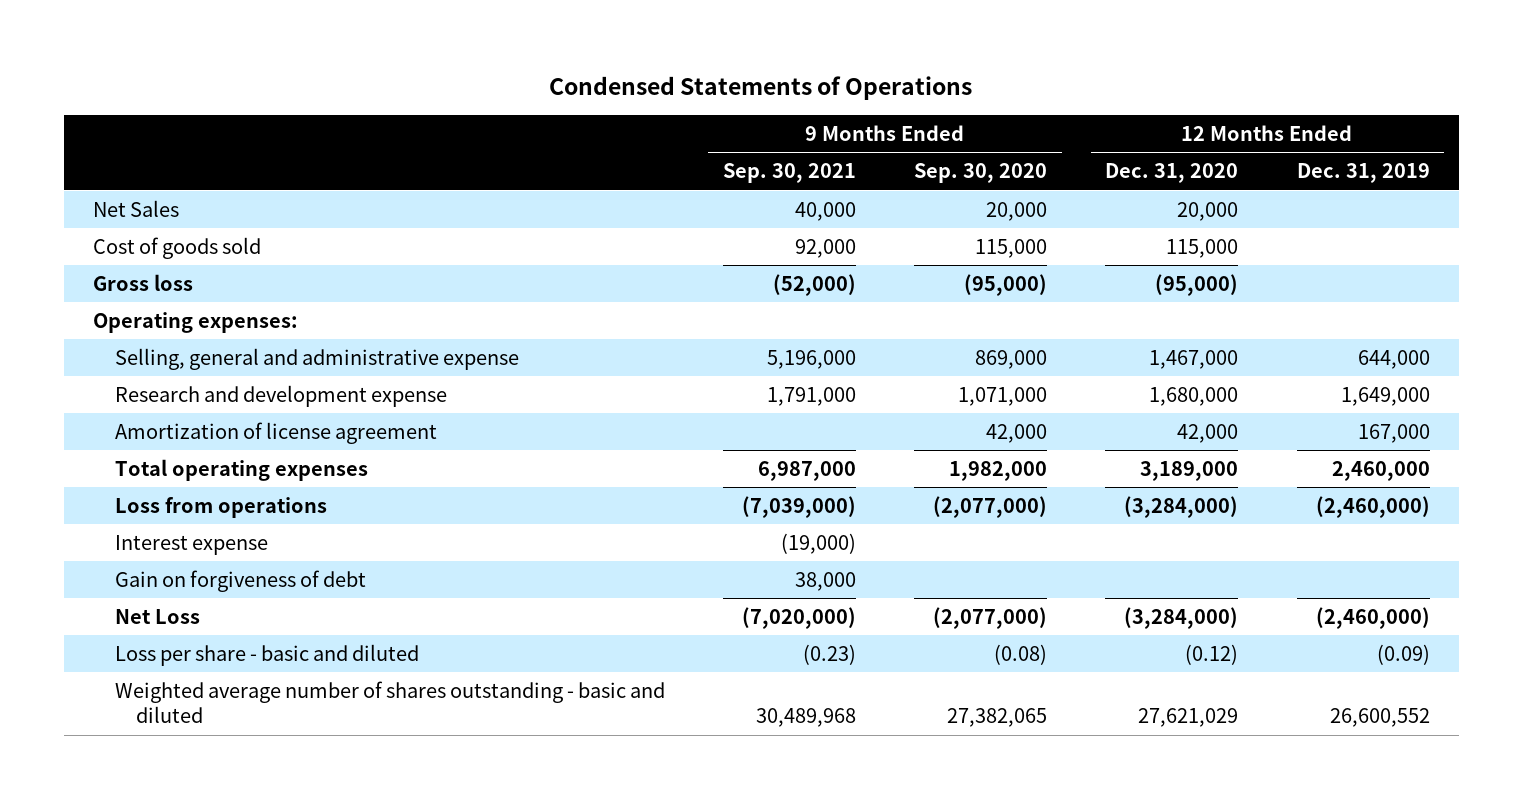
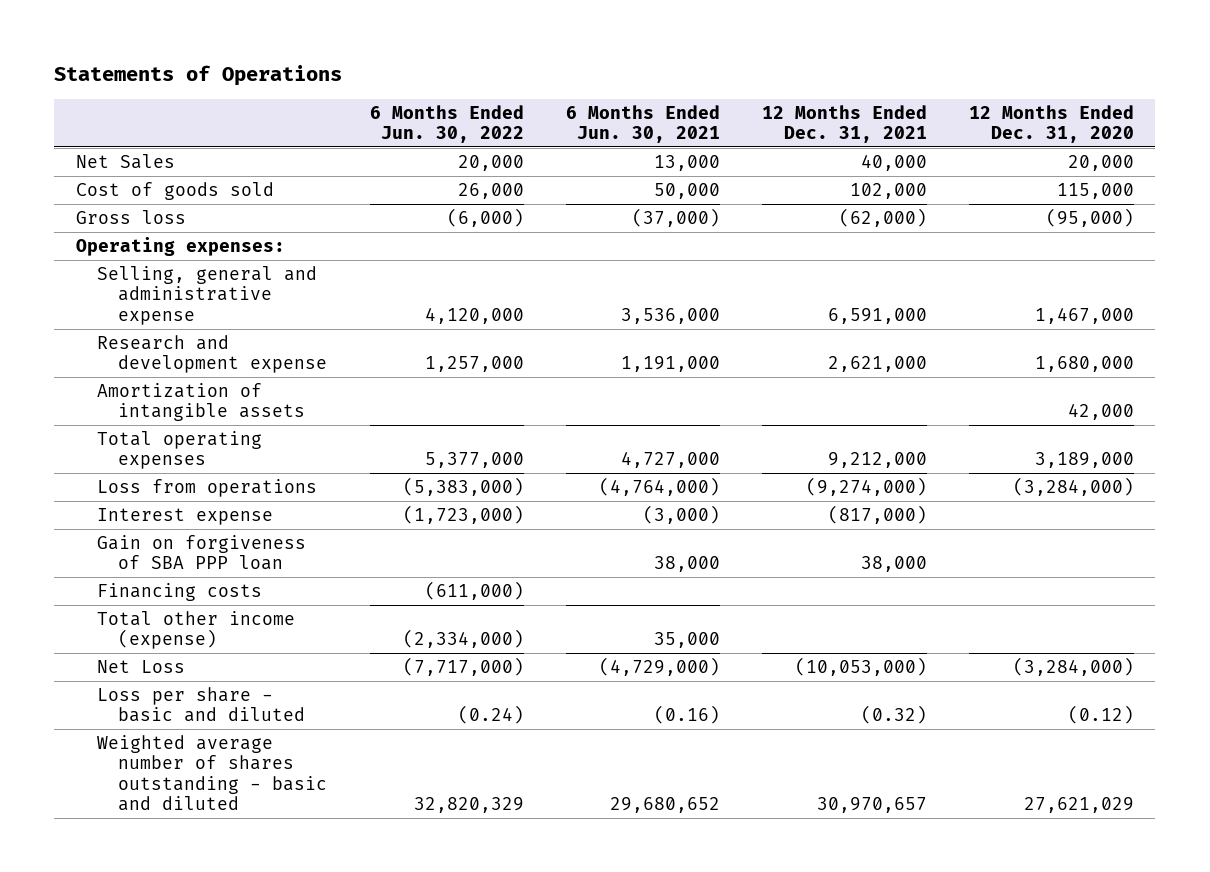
- Condensed Statements of Operations
+ Statements of Operations
- | 9 Months Ended Sep. 30, 2021 | 9 Months Ended Sep. 30, 2020 | 12 Months Ended Dec. 31, 2020 | 12 Months Ended Dec. 31, 2019
+ | 6 Months Ended Jun. 30, 2022 | 6 Months Ended Jun. 30, 2021 | 12 Months Ended Dec. 31, 2021 | 12 Months Ended Dec. 31, 2020
- Amortization of license agreement | | 42,000 | 42,000 | 167,000
+ Amortization of intangible assets | | | | 42,000
- Gain on forgiveness of debt | 38,000 | | |
+ Gain on forgiveness of SBA PPP loan | | 38,000 | 38,000 |
+ Financing costs | (611,000) | | |
+ Total other income (expense) | (2,334,000) | 35,000 | |

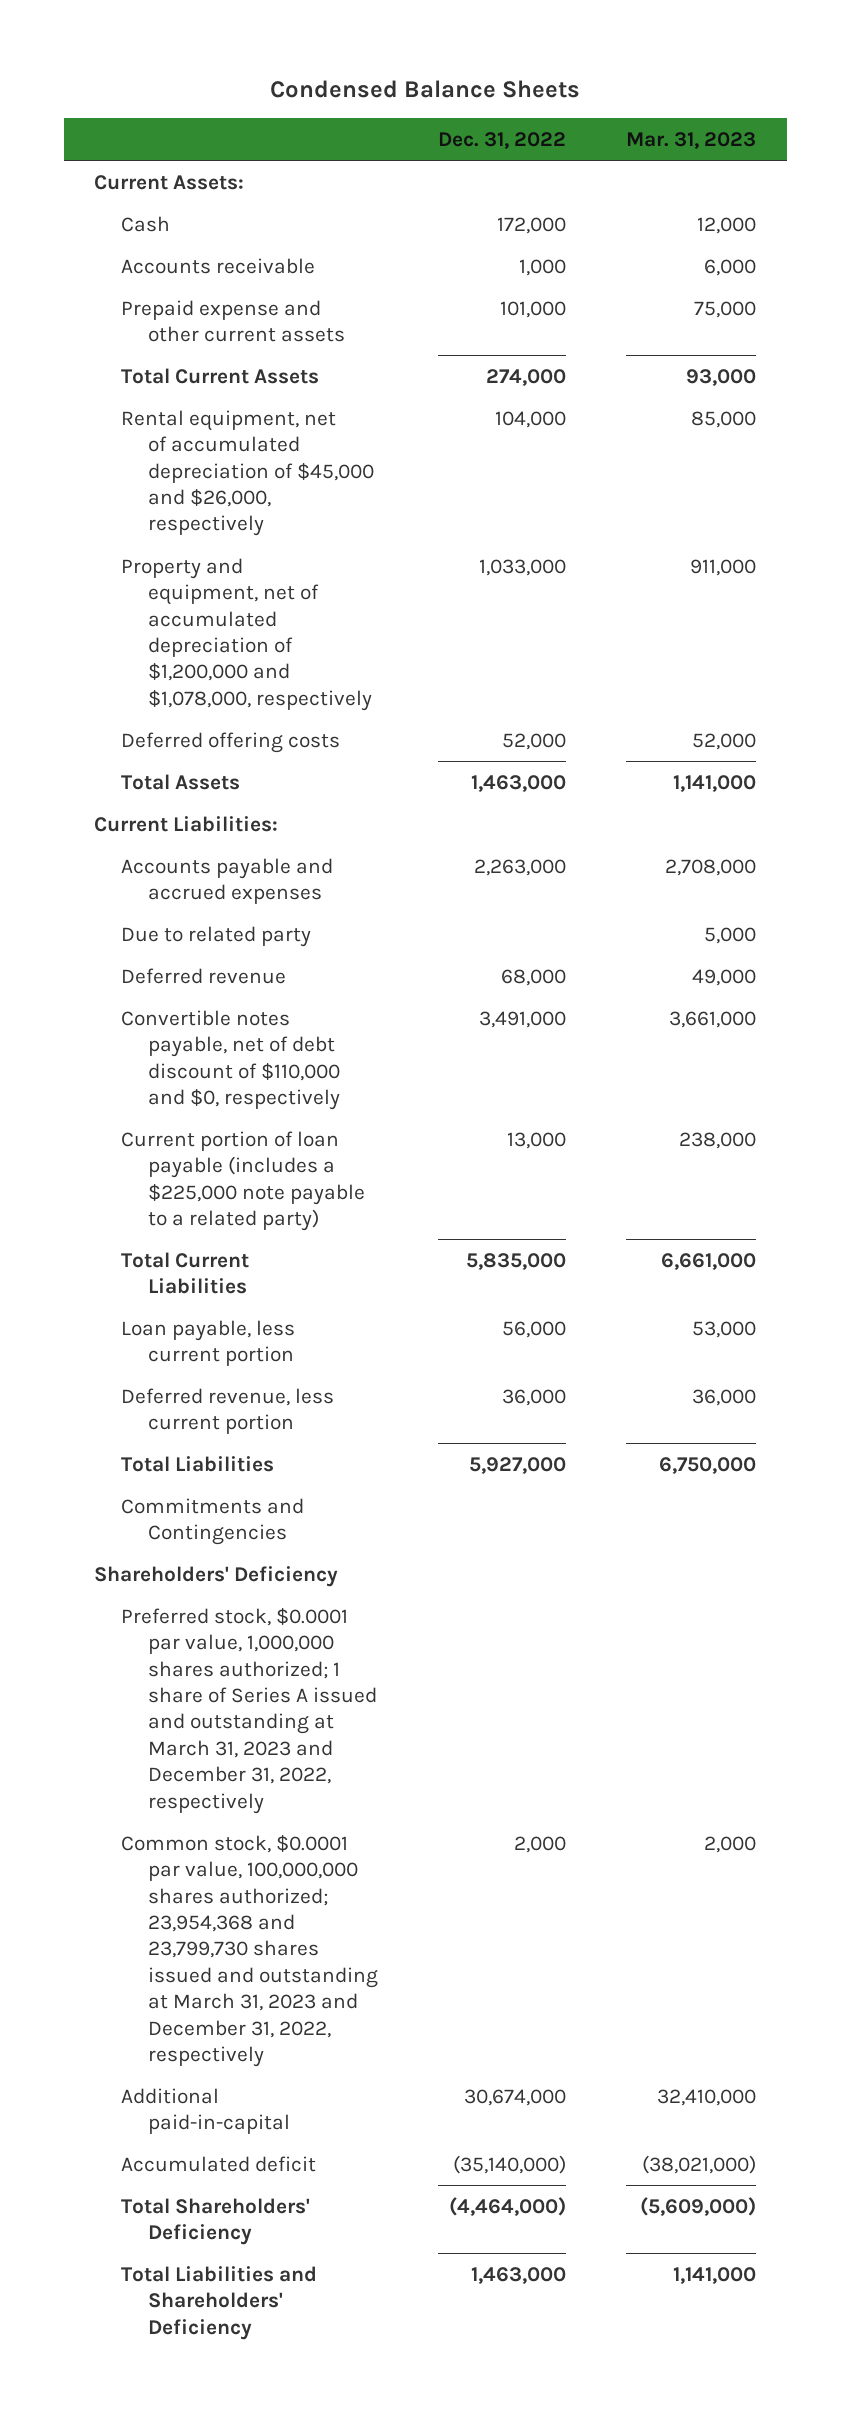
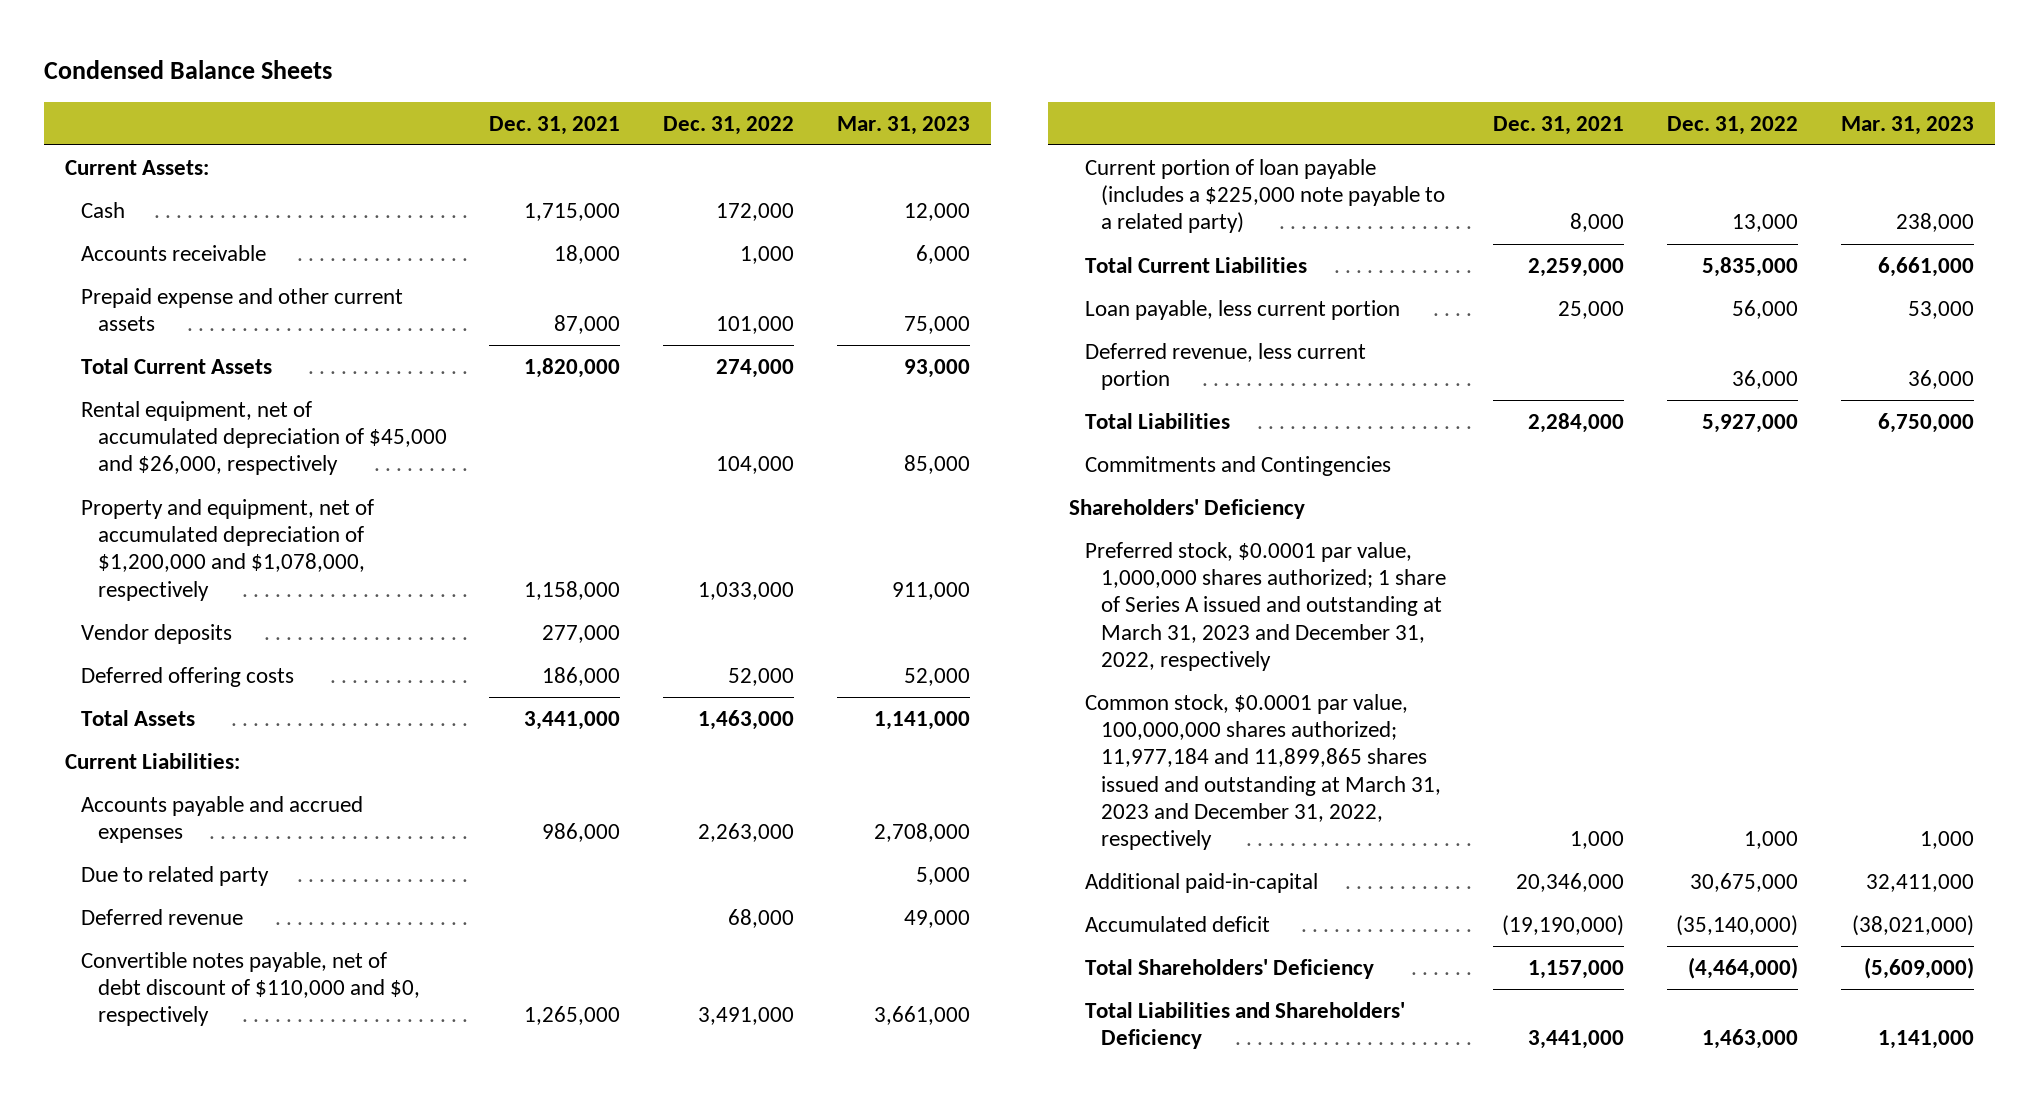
- | Dec. 31, 2022 | Mar. 31, 2023
+ | Dec. 31, 2021 | Dec. 31, 2022 | Mar. 31, 2023
+ Vendor deposits | 277,000 | |
- Common stock, $0.0001 par value, 100,000,000 shares authorized; 23,954,368 and 23,799,730 shares issued and outstanding at March 31, 2023 and December 31, 2022, respectively | 2,000 | 2,000
- Additional paid-in-capital | 30,674,000 | 32,410,000
+ Common stock, $0.0001 par value, 100,000,000 shares authorized; 11,977,184 and 11,899,865 shares issued and outstanding at March 31, 2023 and December 31, 2022, respectively | 1,000 | 1,000 | 1,000
+ Additional paid-in-capital | 20,346,000 | 30,675,000 | 32,411,000

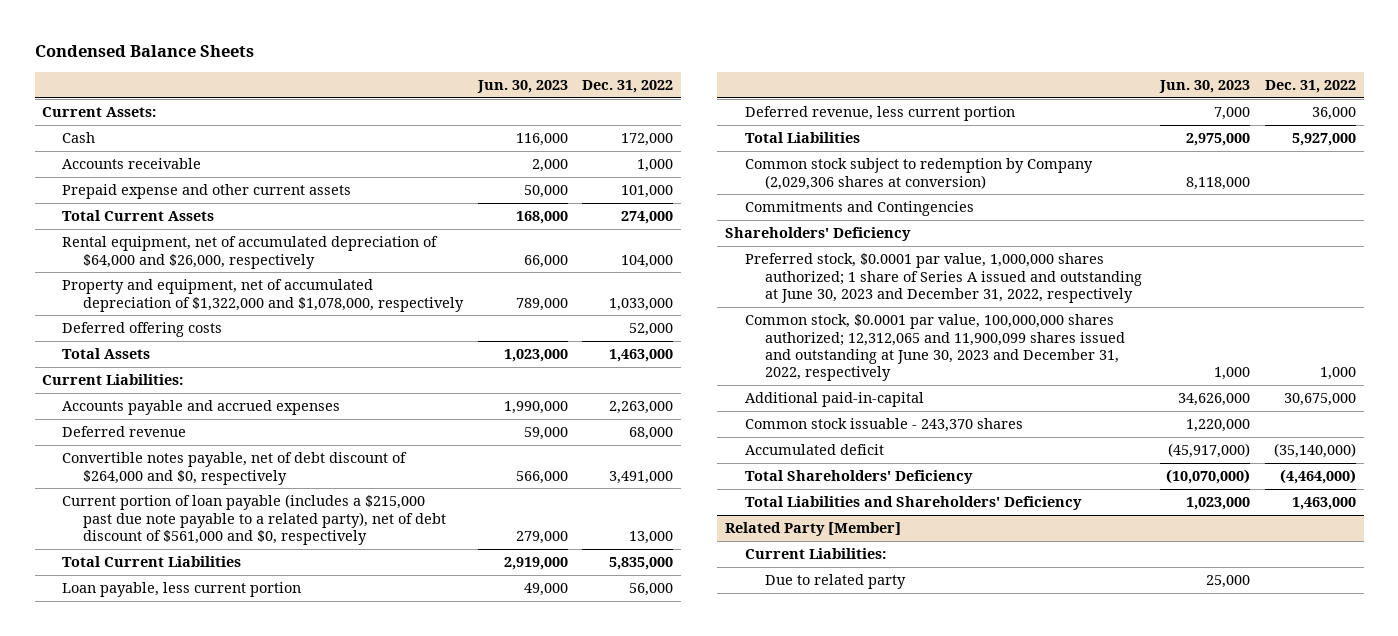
- | Dec. 31, 2021 | Dec. 31, 2022 | Mar. 31, 2023
+ | Jun. 30, 2023 | Dec. 31, 2022
- Rental equipment, net of accumulated depreciation of $45,000 and $26,000, respectively | | 104,000 | 85,000
- Property and equipment, net of accumulated depreciation of $1,200,000 and $1,078,000, respectively | 1,158,000 | 1,033,000 | 911,000
- Vendor deposits | 277,000 | |
+ Rental equipment, net of accumulated depreciation of $64,000 and $26,000, respectively | 66,000 | 104,000
+ Property and equipment, net of accumulated depreciation of $1,322,000 and $1,078,000, respectively | 789,000 | 1,033,000
- Due to related party | | | 5,000
- Convertible notes payable, net of debt discount of $110,000 and $0, respectively | 1,265,000 | 3,491,000 | 3,661,000
- Current portion of loan payable (includes a $225,000 note payable to a related party) | 8,000 | 13,000 | 238,000
+ Convertible notes payable, net of debt discount of $264,000 and $0, respectively | 566,000 | 3,491,000
+ Current portion of loan payable (includes a $215,000 past due note payable to a related party), net of debt discount of $561,000 and $0, respectively | 279,000 | 13,000
+ Common stock subject to redemption by Company (2,029,306 shares at conversion) | 8,118,000 |
- Preferred stock, $0.0001 par value, 1,000,000 shares authorized; 1 share of Series A issued and outstanding at March 31, 2023 and December 31, 2022, respectively
- Common stock, $0.0001 par value, 100,000,000 shares authorized; 11,977,184 and 11,899,865 shares issued and outstanding at March 31, 2023 and December 31, 2022, respectively | 1,000 | 1,000 | 1,000
+ Preferred stock, $0.0001 par value, 1,000,000 shares authorized; 1 share of Series A issued and outstanding at June 30, 2023 and December 31, 2022, respectively
+ Common stock, $0.0001 par value, 100,000,000 shares authorized; 12,312,065 and 11,900,099 shares issued and outstanding at June 30, 2023 and December 31, 2022, respectively | 1,000 | 1,000
+ Common stock issuable - 243,370 shares | 1,220,000 |
+ Related Party [Member]
+ Current Liabilities:
+ Due to related party | 25,000 |

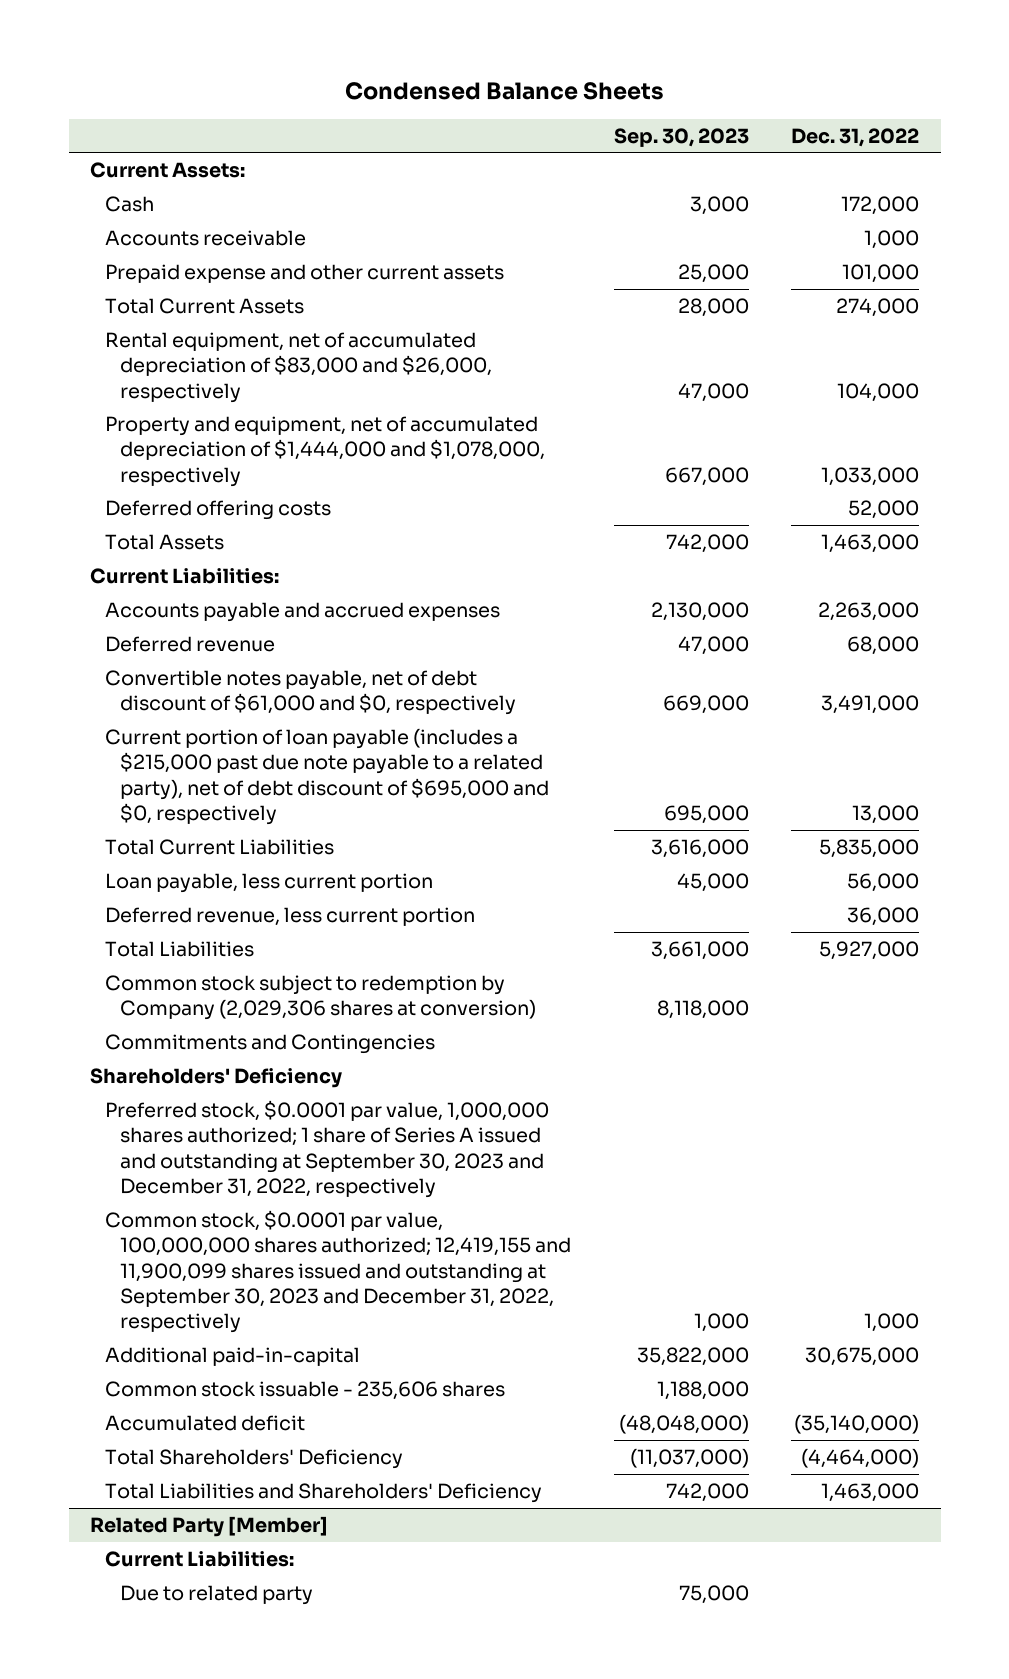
- | Jun. 30, 2023 | Dec. 31, 2022
+ | Sep. 30, 2023 | Dec. 31, 2022
- Rental equipment, net of accumulated depreciation of $64,000 and $26,000, respectively | 66,000 | 104,000
- Property and equipment, net of accumulated depreciation of $1,322,000 and $1,078,000, respectively | 789,000 | 1,033,000
+ Rental equipment, net of accumulated depreciation of $83,000 and $26,000, respectively | 47,000 | 104,000
+ Property and equipment, net of accumulated depreciation of $1,444,000 and $1,078,000, respectively | 667,000 | 1,033,000
- Convertible notes payable, net of debt discount of $264,000 and $0, respectively | 566,000 | 3,491,000
- Current portion of loan payable (includes a $215,000 past due note payable to a related party), net of debt discount of $561,000 and $0, respectively | 279,000 | 13,000
+ Convertible notes payable, net of debt discount of $61,000 and $0, respectively | 669,000 | 3,491,000
+ Current portion of loan payable (includes a $215,000 past due note payable to a related party), net of debt discount of $695,000 and $0, respectively | 695,000 | 13,000
- Preferred stock, $0.0001 par value, 1,000,000 shares authorized; 1 share of Series A issued and outstanding at June 30, 2023 and December 31, 2022, respectively
- Common stock, $0.0001 par value, 100,000,000 shares authorized; 12,312,065 and 11,900,099 shares issued and outstanding at June 30, 2023 and December 31, 2022, respectively | 1,000 | 1,000
+ Preferred stock, $0.0001 par value, 1,000,000 shares authorized; 1 share of Series A issued and outstanding at September 30, 2023 and December 31, 2022, respectively
+ Common stock, $0.0001 par value, 100,000,000 shares authorized; 12,419,155 and 11,900,099 shares issued and outstanding at September 30, 2023 and December 31, 2022, respectively | 1,000 | 1,000
- Common stock issuable - 243,370 shares | 1,220,000 |
+ Common stock issuable - 235,606 shares | 1,188,000 |

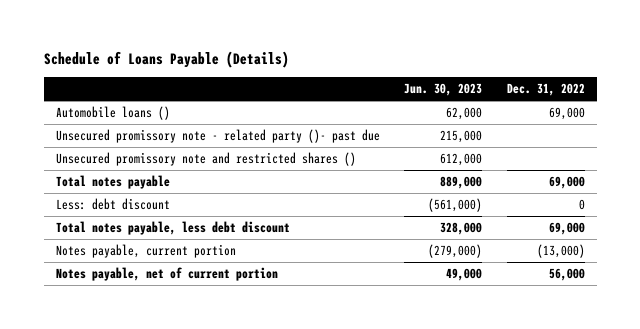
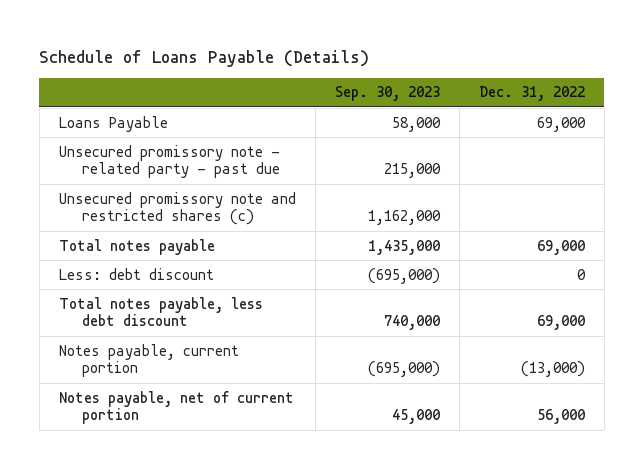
- | Jun. 30, 2023 | Dec. 31, 2022
+ | Sep. 30, 2023 | Dec. 31, 2022
- Automobile loans () | 62,000 | 69,000
- Unsecured promissory note - related party ()- past due | 215,000 |
- Unsecured promissory note and restricted shares () | 612,000 |
+ Loans Payable | 58,000 | 69,000
+ Unsecured promissory note - related party - past due | 215,000 |
+ Unsecured promissory note and restricted shares (c) | 1,162,000 |

